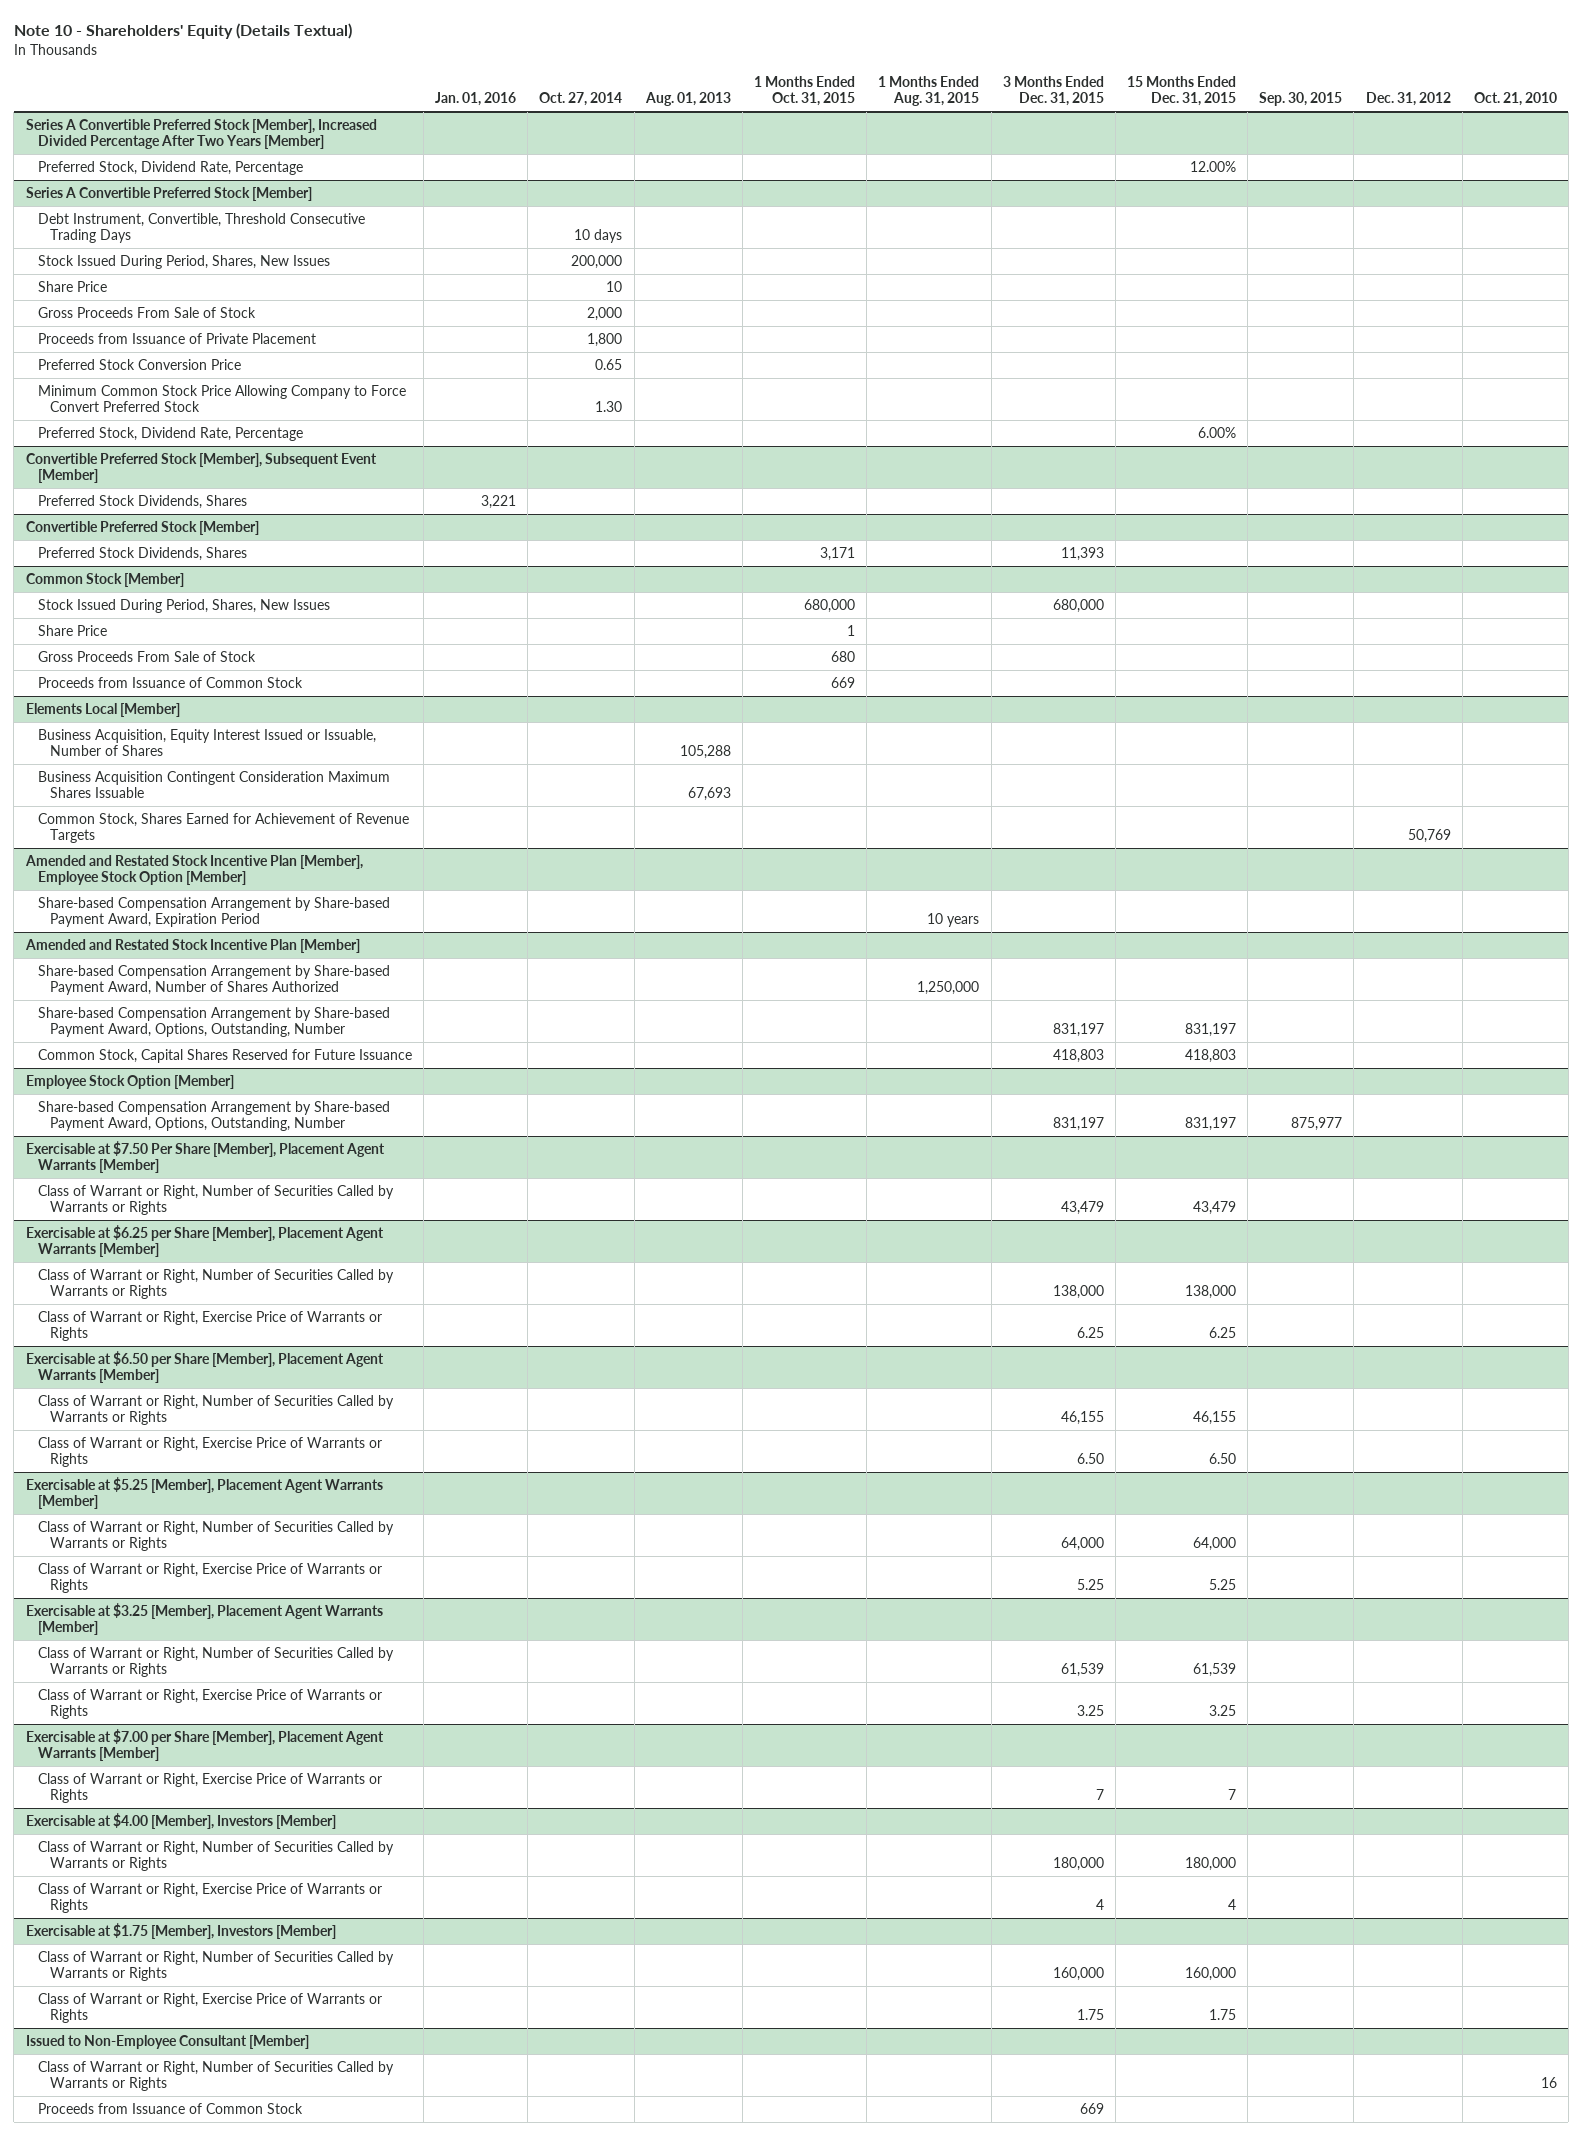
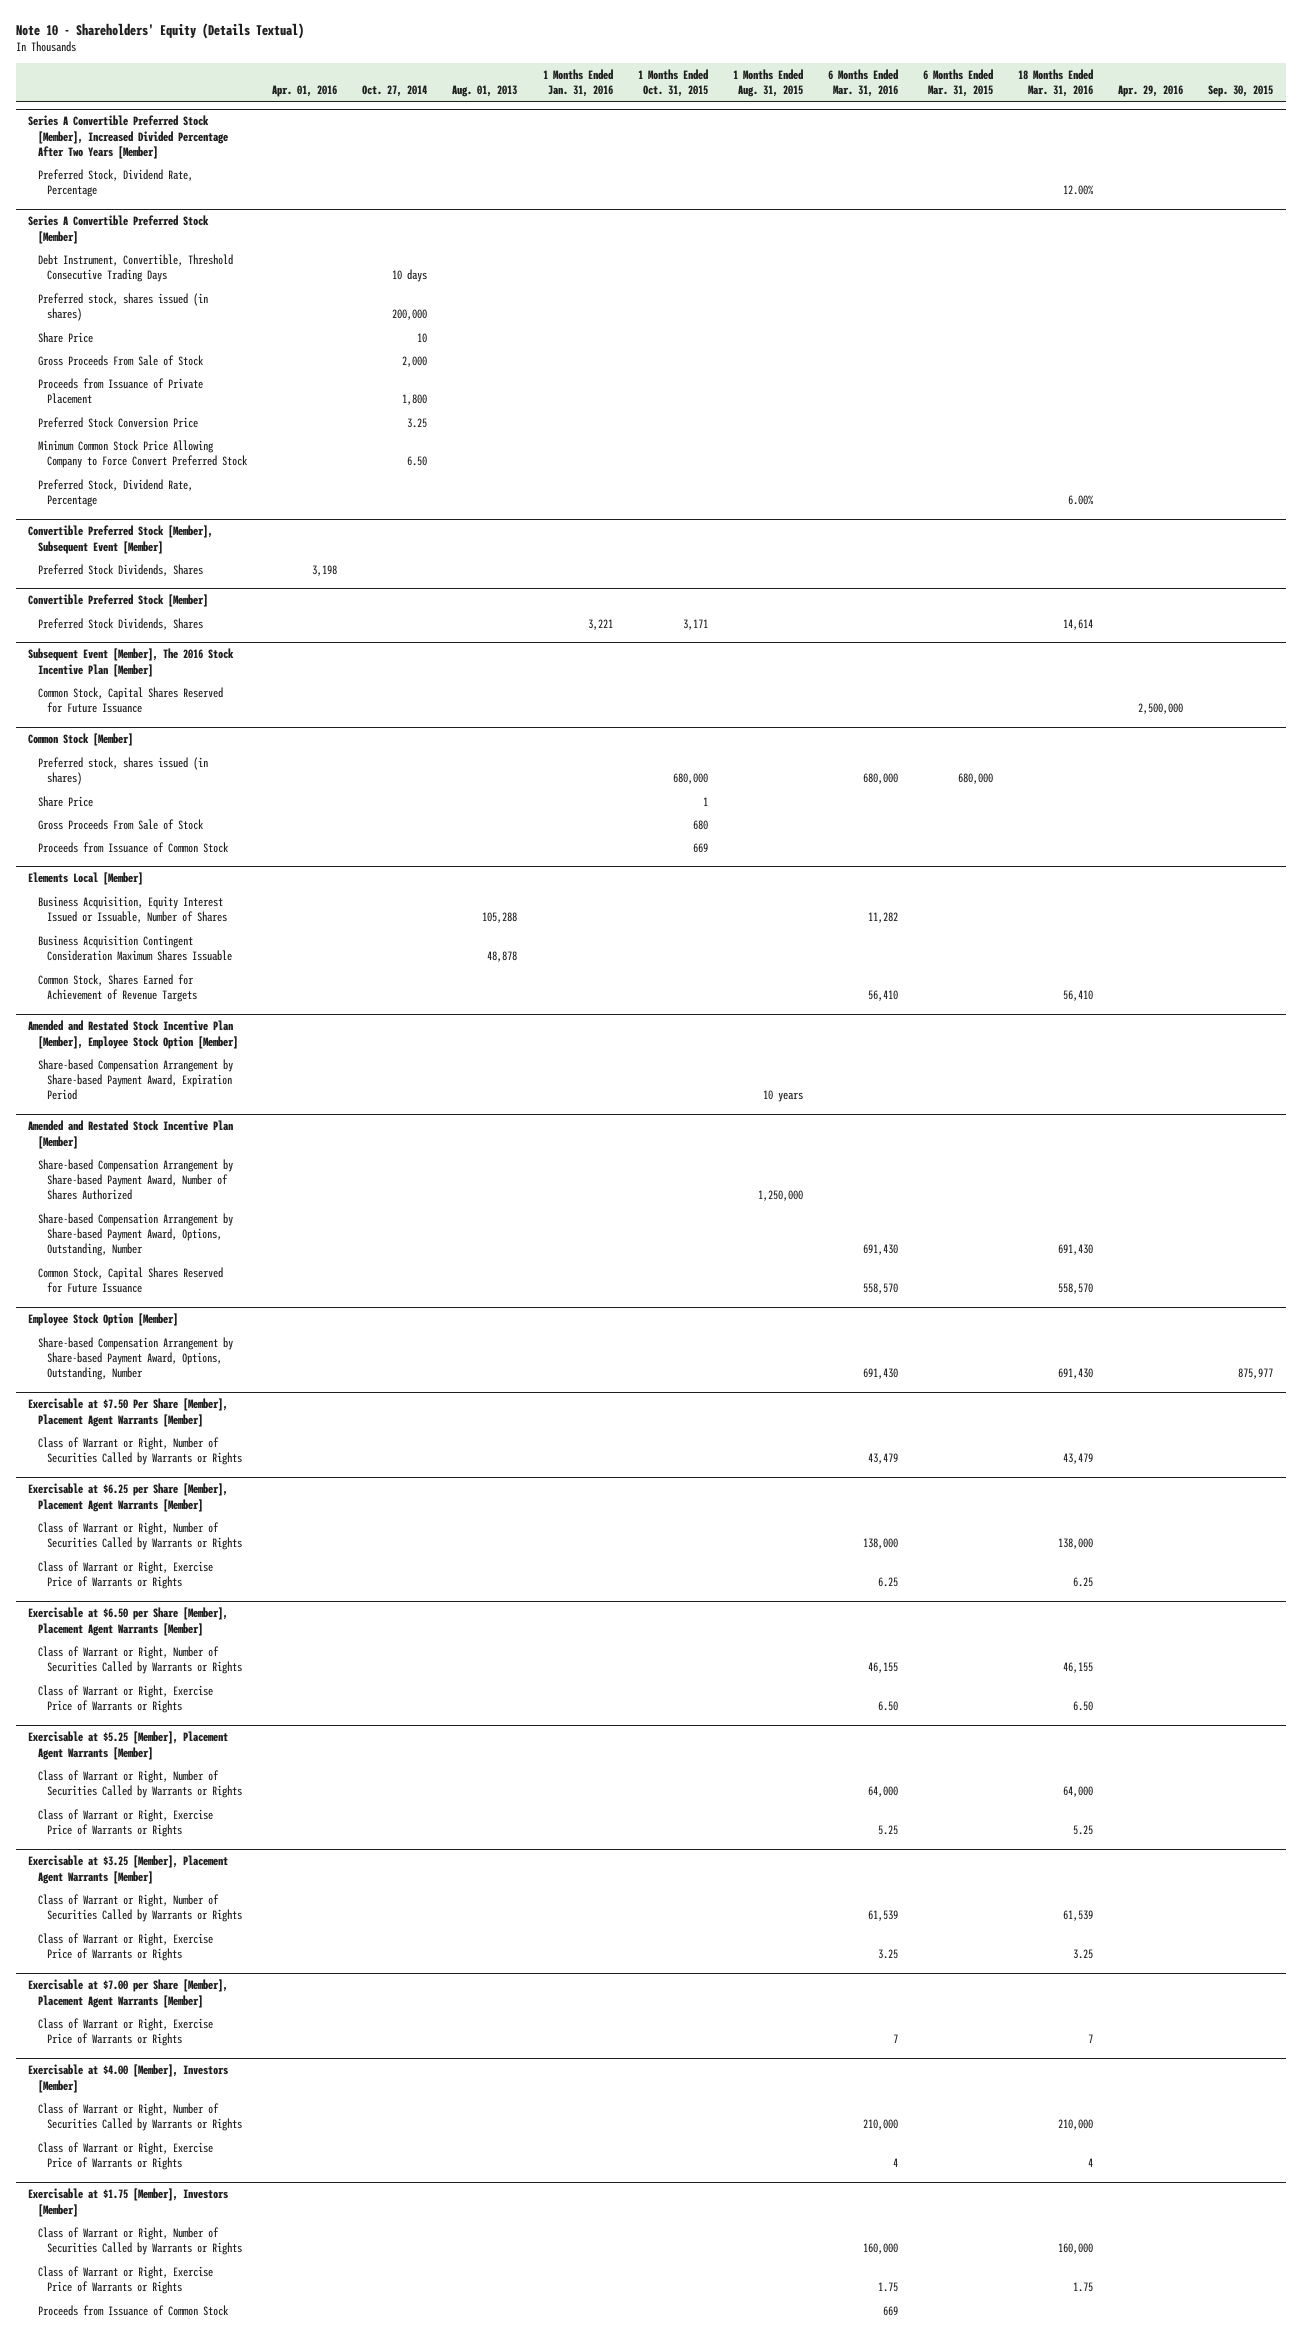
- | Jan. 01, 2016 | Oct. 27, 2014 | Aug. 01, 2013 | 1 Months Ended Oct. 31, 2015 | 1 Months Ended Aug. 31, 2015 | 3 Months Ended Dec. 31, 2015 | 15 Months Ended Dec. 31, 2015 | Sep. 30, 2015 | Dec. 31, 2012 | Oct. 21, 2010
+ | Apr. 01, 2016 | Oct. 27, 2014 | Aug. 01, 2013 | 1 Months Ended Jan. 31, 2016 | 1 Months Ended Oct. 31, 2015 | 1 Months Ended Aug. 31, 2015 | 6 Months Ended Mar. 31, 2016 | 6 Months Ended Mar. 31, 2015 | 18 Months Ended Mar. 31, 2016 | Apr. 29, 2016 | Sep. 30, 2015
@ Series A Convertible Preferred Stock [Member]
- Stock Issued During Period, Shares, New Issues | | 200,000 | | | | | | | |
+ Preferred stock, shares issued (in shares) | | 200,000 | | | | | | | | |
- Preferred Stock Conversion Price | | 0.65 | | | | | | | |
- Minimum Common Stock Price Allowing Company to Force Convert Preferred Stock | | 1.30 | | | | | | | |
+ Preferred Stock Conversion Price | | 3.25 | | | | | | | | |
+ Minimum Common Stock Price Allowing Company to Force Convert Preferred Stock | | 6.50 | | | | | | | | |
+ Subsequent Event [Member], The 2016 Stock Incentive Plan [Member]
+ Common Stock, Capital Shares Reserved for Future Issuance | | | | | | | | | | 2,500,000 |
@ Common Stock [Member]
- Stock Issued During Period, Shares, New Issues | | | | 680,000 | | 680,000 | | | |
+ Preferred stock, shares issued (in shares) | | | | | 680,000 | | 680,000 | 680,000 | | |
@ Elements Local [Member]
- Business Acquisition Contingent Consideration Maximum Shares Issuable | | | 67,693 | | | | | | |
+ Business Acquisition Contingent Consideration Maximum Shares Issuable | | | 48,878 | | | | | | | |
- Issued to Non-Employee Consultant [Member]
- Class of Warrant or Right, Number of Securities Called by Warrants or Rights | | | | | | | | | | 16
- Proceeds from Issuance of Common Stock | | | | | | 669 | | | |
@ Exercisable at $1.75 [Member], Investors [Member]
+ Proceeds from Issuance of Common Stock | | | | | | | 669 | | | |

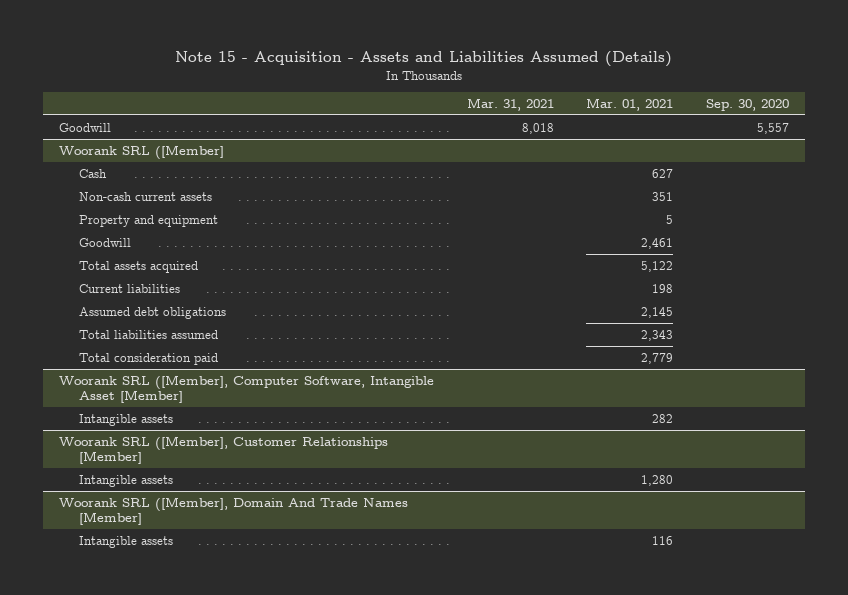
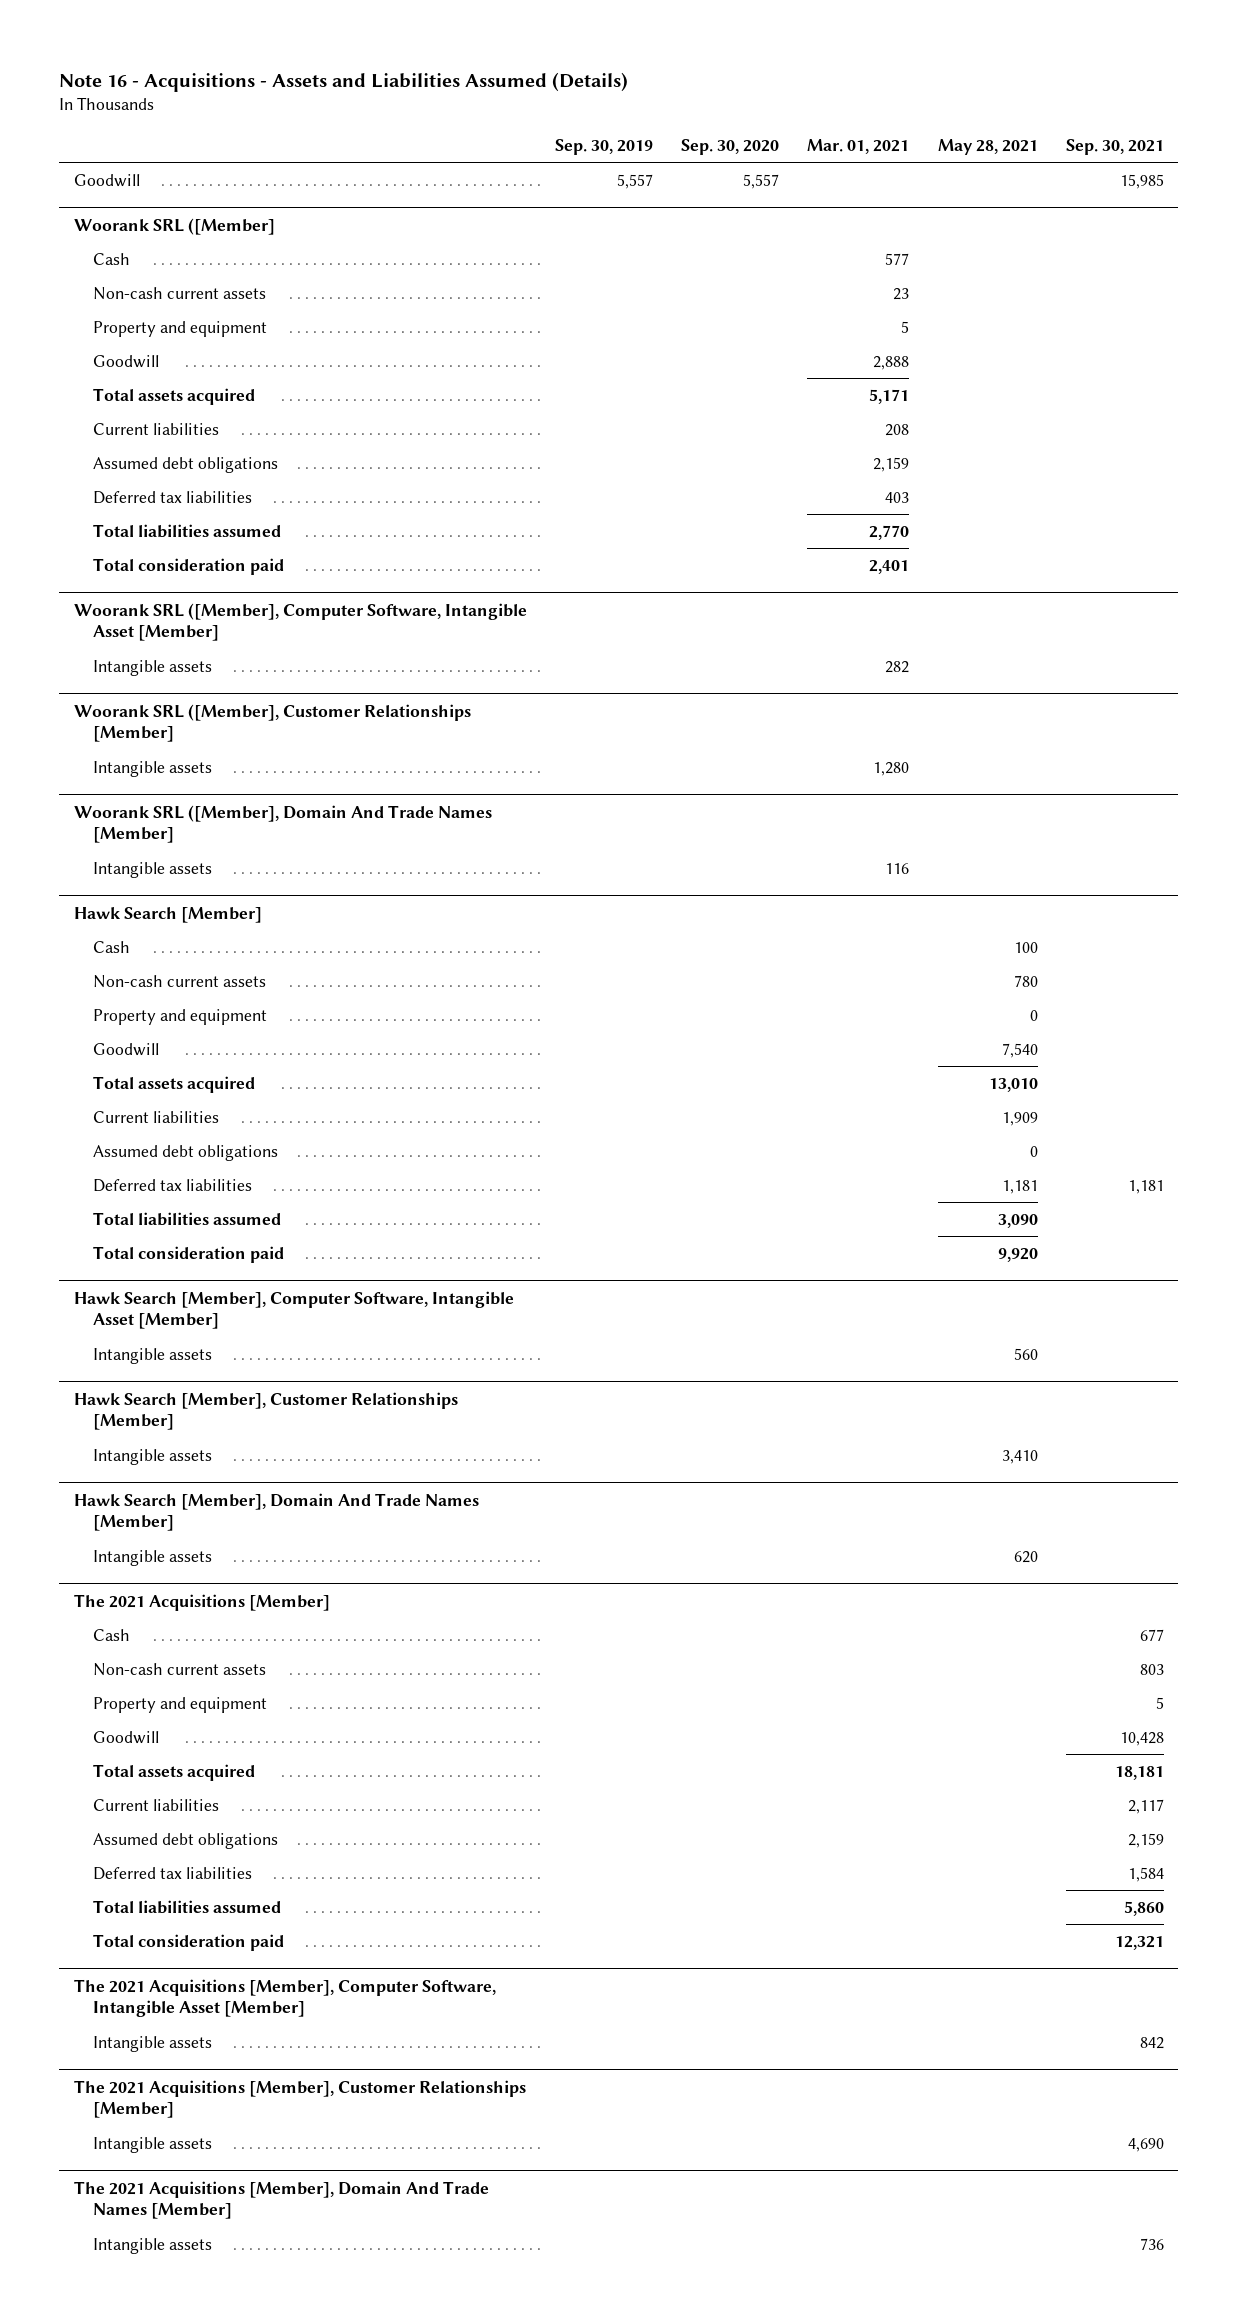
- Note 15 - Acquisition - Assets and Liabilities Assumed (Details)
+ Note 16 - Acquisitions - Assets and Liabilities Assumed (Details)
- | Mar. 31, 2021 | Mar. 01, 2021 | Sep. 30, 2020
+ | Sep. 30, 2019 | Sep. 30, 2020 | Mar. 01, 2021 | May 28, 2021 | Sep. 30, 2021
@ Woorank SRL ([Member]
- Cash | | 627 |
- Non-cash current assets | | 351 |
+ Cash | | | 577 | |
+ Non-cash current assets | | | 23 | |
- Goodwill | | 2,461 |
- Total assets acquired | | 5,122 |
- Current liabilities | | 198 |
- Assumed debt obligations | | 2,145 |
- Total liabilities assumed | | 2,343 |
- Total consideration paid | | 2,779 |
+ Goodwill | | | 2,888 | |
+ Total assets acquired | | | 5,171 | |
+ Current liabilities | | | 208 | |
+ Assumed debt obligations | | | 2,159 | |
+ Deferred tax liabilities | | | 403 | |
+ Total liabilities assumed | | | 2,770 | |
+ Total consideration paid | | | 2,401 | |
+ Hawk Search [Member]
+ Cash | | | | 100 |
+ Non-cash current assets | | | | 780 |
+ Property and equipment | | | | 0 |
+ Goodwill | | | | 7,540 |
+ Total assets acquired | | | | 13,010 |
+ Current liabilities | | | | 1,909 |
+ Assumed debt obligations | | | | 0 |
+ Deferred tax liabilities | | | | 1,181 | 1,181
+ Total liabilities assumed | | | | 3,090 |
+ Total consideration paid | | | | 9,920 |
+ Hawk Search [Member], Computer Software, Intangible Asset [Member]
+ Intangible assets | | | | 560 |
+ Hawk Search [Member], Customer Relationships [Member]
+ Intangible assets | | | | 3,410 |
+ Hawk Search [Member], Domain And Trade Names [Member]
+ Intangible assets | | | | 620 |
+ The 2021 Acquisitions [Member]
+ Cash | | | | | 677
+ Non-cash current assets | | | | | 803
+ Property and equipment | | | | | 5
+ Goodwill | | | | | 10,428
+ Total assets acquired | | | | | 18,181
+ Current liabilities | | | | | 2,117
+ Assumed debt obligations | | | | | 2,159
+ Deferred tax liabilities | | | | | 1,584
+ Total liabilities assumed | | | | | 5,860
+ Total consideration paid | | | | | 12,321
+ The 2021 Acquisitions [Member], Computer Software, Intangible Asset [Member]
+ Intangible assets | | | | | 842
+ The 2021 Acquisitions [Member], Customer Relationships [Member]
+ Intangible assets | | | | | 4,690
+ The 2021 Acquisitions [Member], Domain And Trade Names [Member]
+ Intangible assets | | | | | 736

